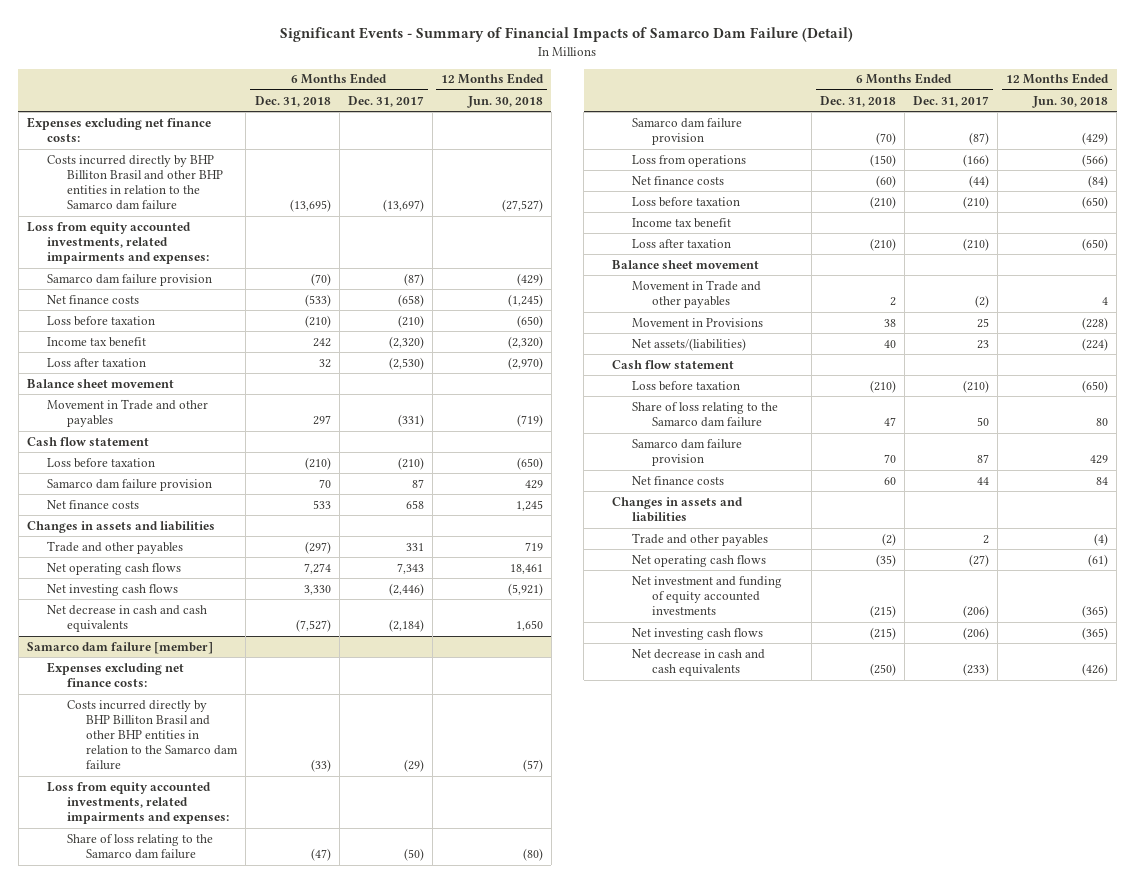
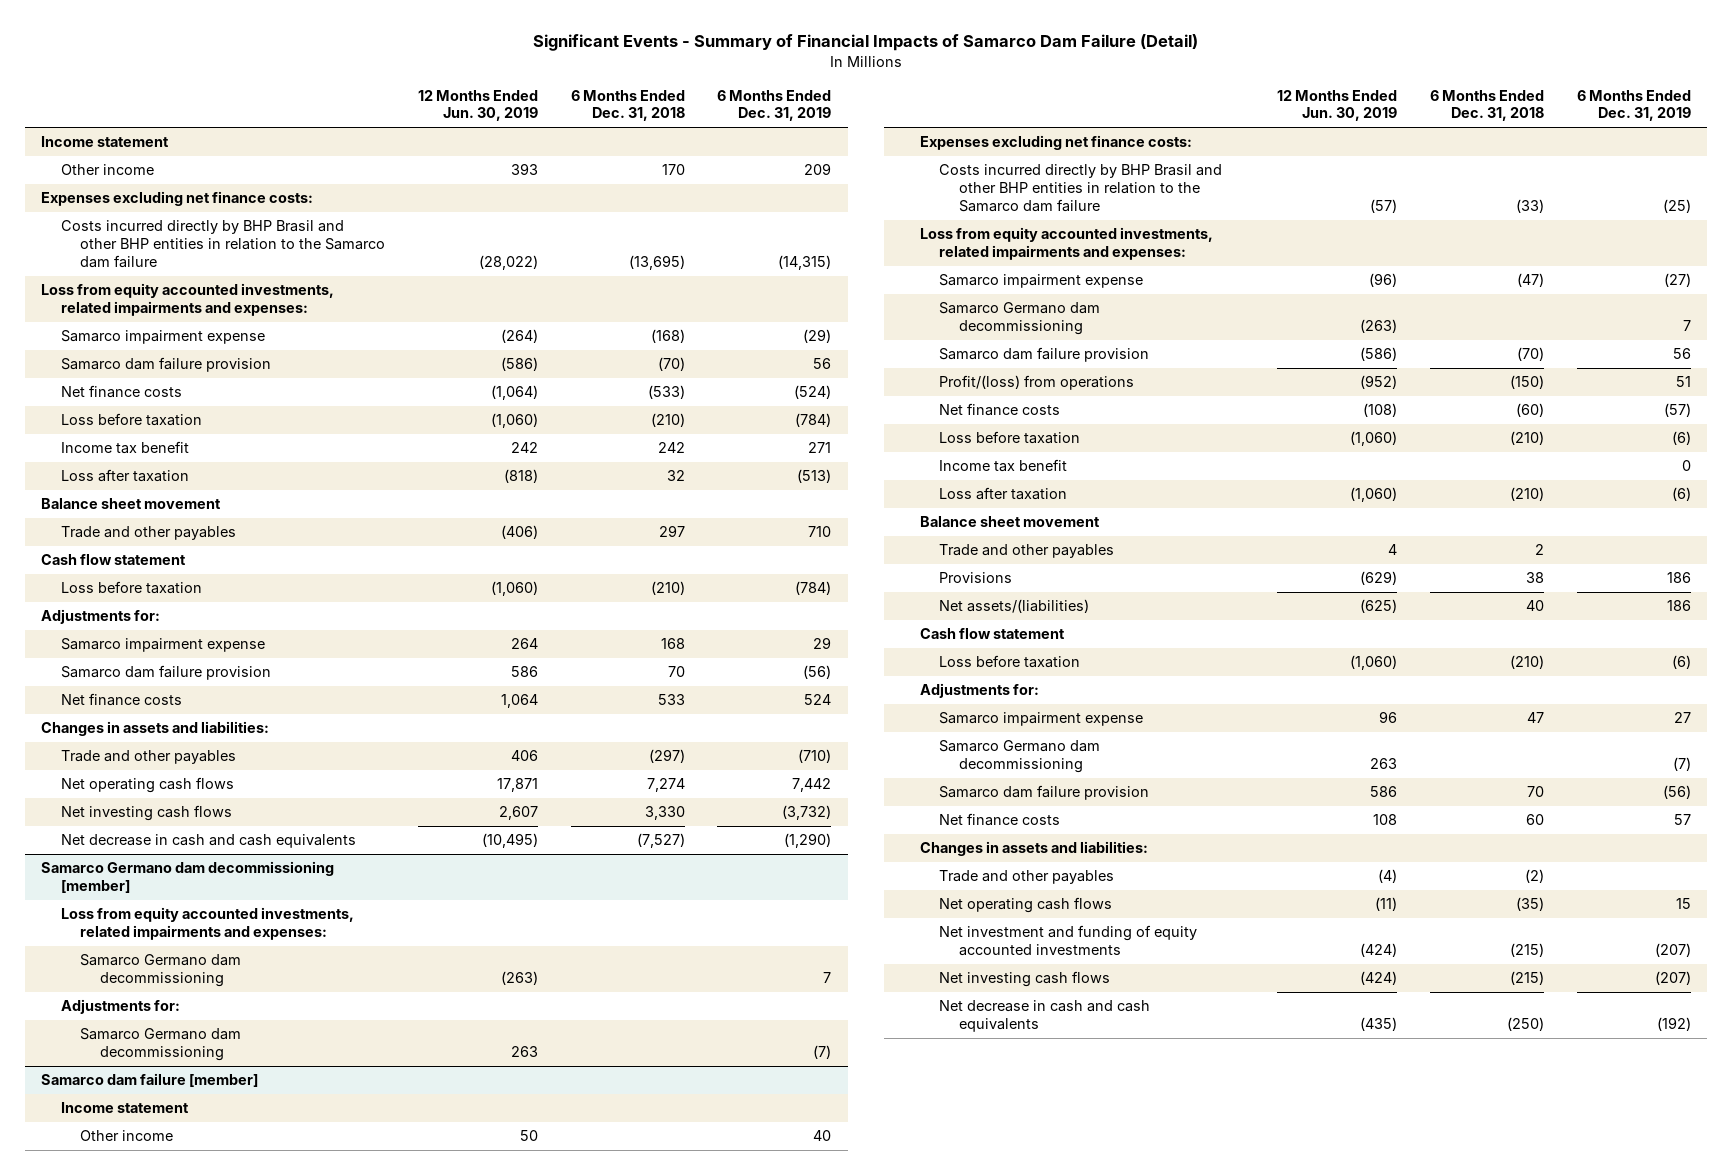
- | 6 Months Ended Dec. 31, 2018 | 6 Months Ended Dec. 31, 2017 | 12 Months Ended Jun. 30, 2018
+ | 12 Months Ended Jun. 30, 2019 | 6 Months Ended Dec. 31, 2018 | 6 Months Ended Dec. 31, 2019
+ Income statement
+ Other income | 393 | 170 | 209
- Costs incurred directly by BHP Billiton Brasil and other BHP entities in relation to the Samarco dam failure | (13,695) | (13,697) | (27,527)
+ Costs incurred directly by BHP Brasil and other BHP entities in relation to the Samarco dam failure | (28,022) | (13,695) | (14,315)
+ Samarco impairment expense | (264) | (168) | (29)
- Movement in Trade and other payables | 297 | (331) | (719)
+ Trade and other payables | (406) | 297 | 710
+ Adjustments for:
+ Samarco impairment expense | 264 | 168 | 29
- Changes in assets and liabilities
+ Changes in assets and liabilities:
+ Samarco Germano dam decommissioning [member]
+ Loss from equity accounted investments, related impairments and expenses:
+ Samarco Germano dam decommissioning | (263) | | 7
+ Adjustments for:
+ Samarco Germano dam decommissioning | 263 | | (7)
@ Samarco dam failure [member]
+ Income statement
+ Other income | 50 | | 40
- Costs incurred directly by BHP Billiton Brasil and other BHP entities in relation to the Samarco dam failure | (33) | (29) | (57)
+ Costs incurred directly by BHP Brasil and other BHP entities in relation to the Samarco dam failure | (57) | (33) | (25)
- Share of loss relating to the Samarco dam failure | (47) | (50) | (80)
+ Samarco impairment expense | (96) | (47) | (27)
+ Samarco Germano dam decommissioning | (263) | | 7
- Loss from operations | (150) | (166) | (566)
+ Profit/(loss) from operations | (952) | (150) | 51
- Movement in Trade and other payables | 2 | (2) | 4
- Movement in Provisions | 38 | 25 | (228)
+ Trade and other payables | 4 | 2 |
+ Provisions | (629) | 38 | 186
- Share of loss relating to the Samarco dam failure | 47 | 50 | 80
+ Adjustments for:
+ Samarco impairment expense | 96 | 47 | 27
+ Samarco Germano dam decommissioning | 263 | | (7)
- Changes in assets and liabilities
+ Changes in assets and liabilities:

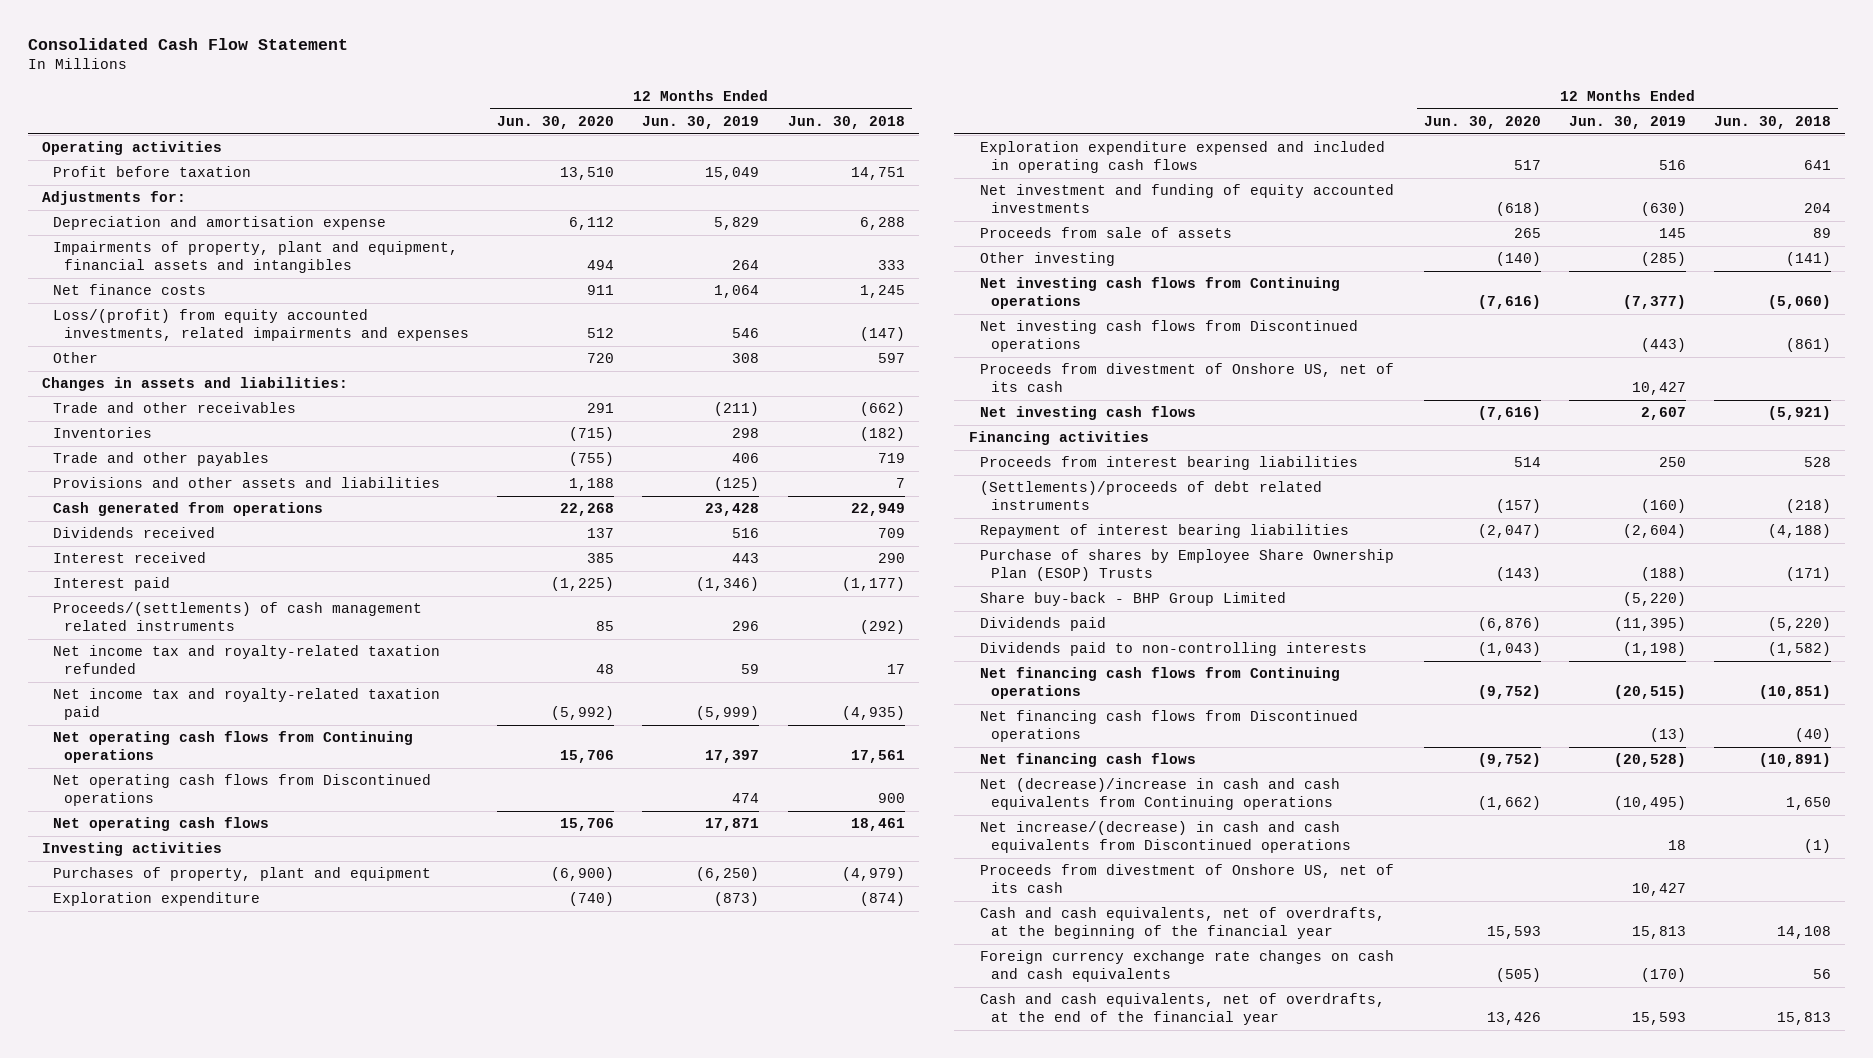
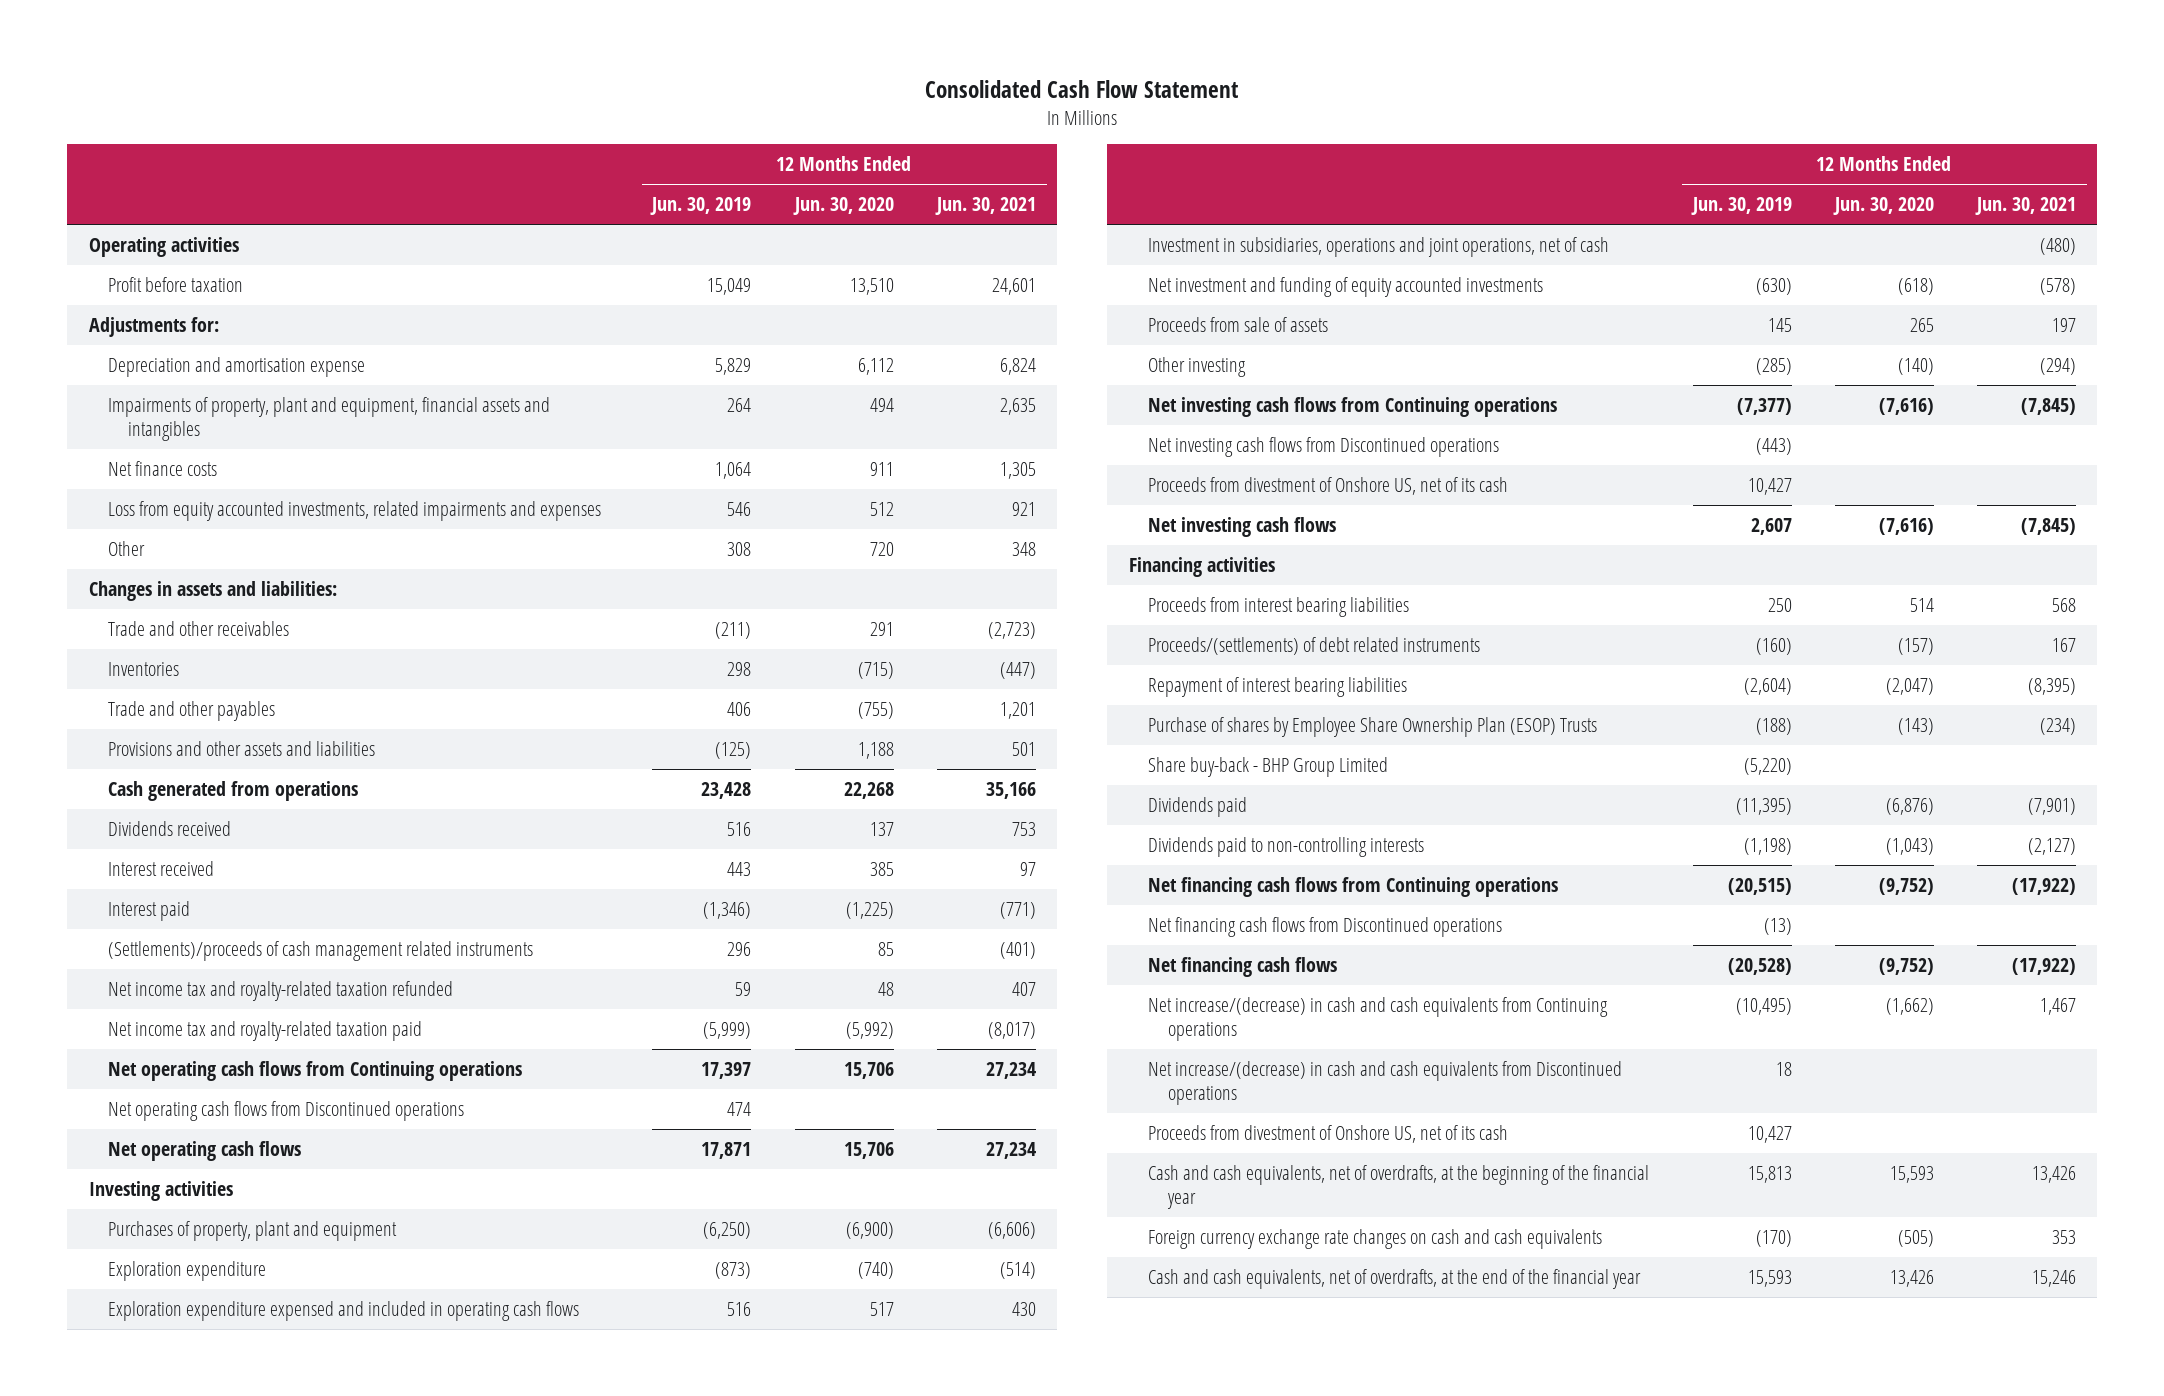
- | 12 Months Ended Jun. 30, 2020 | 12 Months Ended Jun. 30, 2019 | 12 Months Ended Jun. 30, 2018
+ | 12 Months Ended Jun. 30, 2019 | 12 Months Ended Jun. 30, 2020 | 12 Months Ended Jun. 30, 2021
- Loss/(profit) from equity accounted investments, related impairments and expenses | 512 | 546 | (147)
+ Loss from equity accounted investments, related impairments and expenses | 546 | 512 | 921
- Proceeds/(settlements) of cash management related instruments | 85 | 296 | (292)
+ (Settlements)/proceeds of cash management related instruments | 296 | 85 | (401)
+ Investment in subsidiaries, operations and joint operations, net of cash | | | (480)
- (Settlements)/proceeds of debt related instruments | (157) | (160) | (218)
+ Proceeds/(settlements) of debt related instruments | (160) | (157) | 167
- Net (decrease)/increase in cash and cash equivalents from Continuing operations | (1,662) | (10,495) | 1,650
+ Net increase/(decrease) in cash and cash equivalents from Continuing operations | (10,495) | (1,662) | 1,467

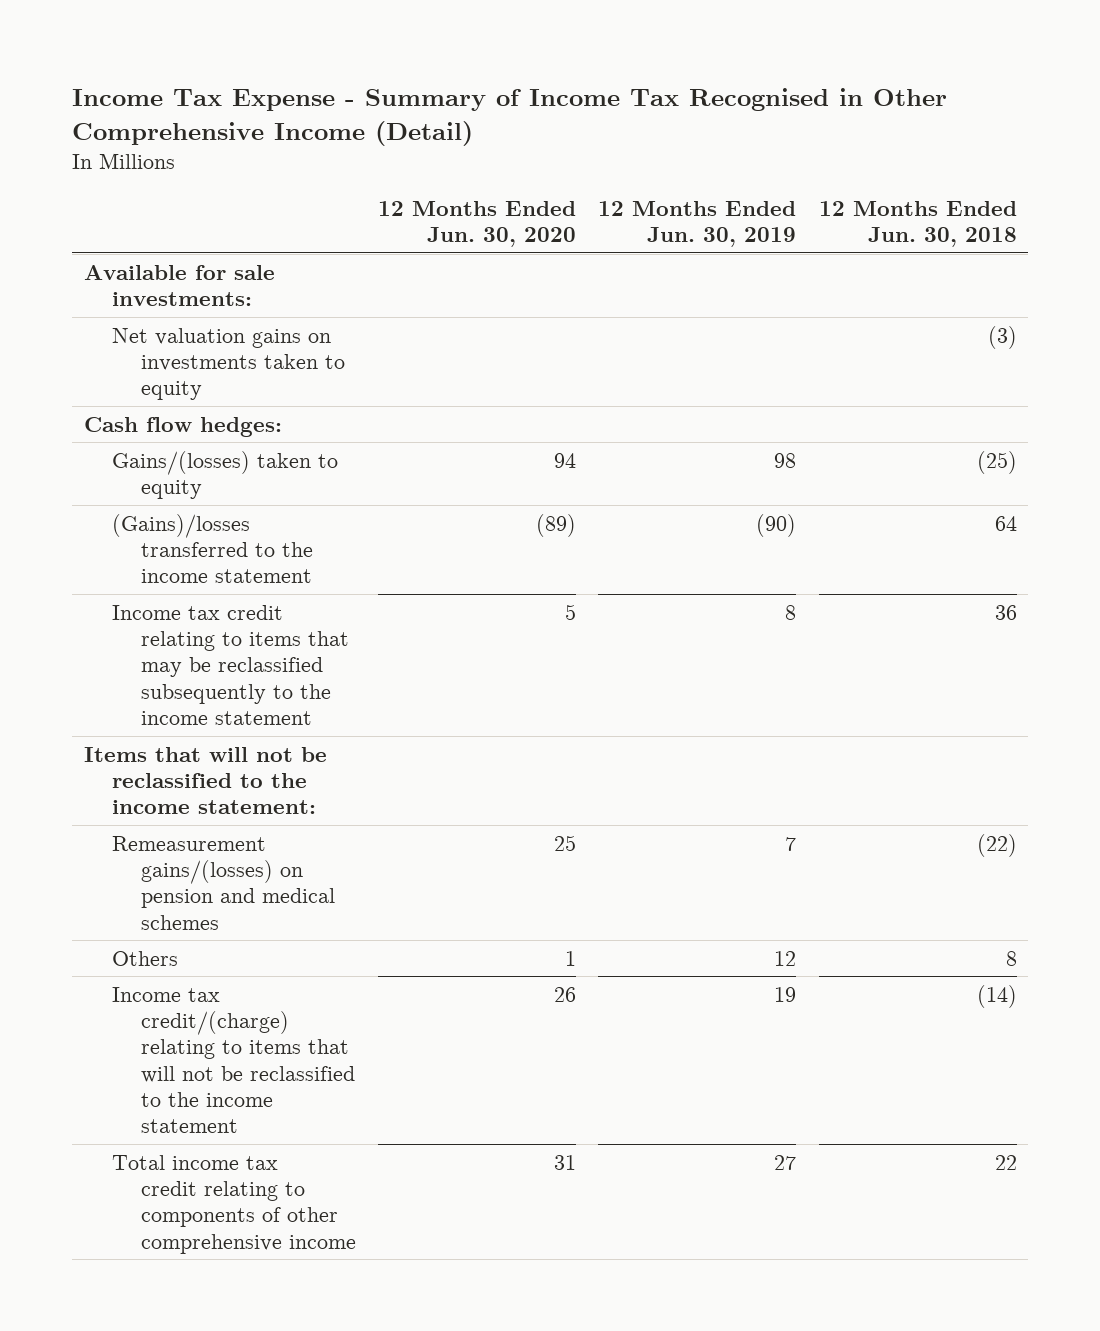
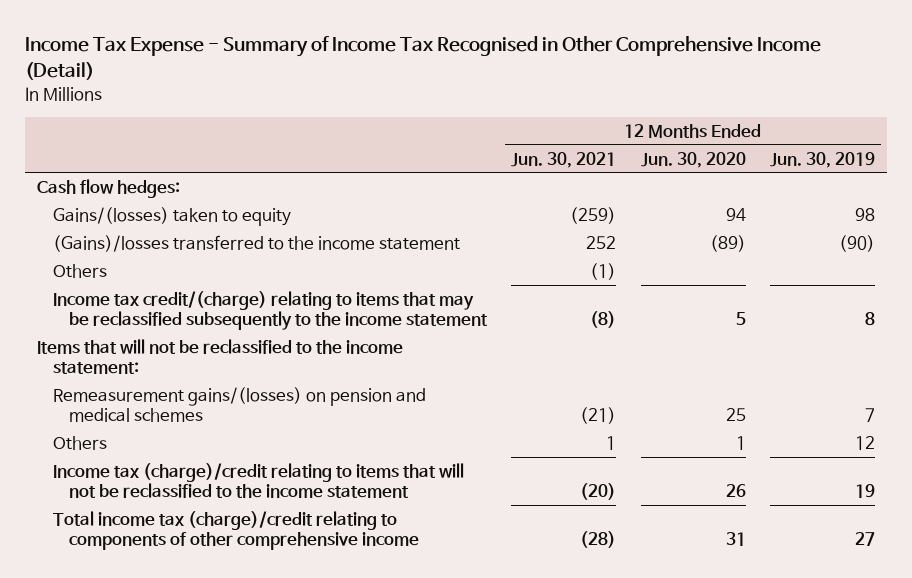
- | 12 Months Ended Jun. 30, 2020 | 12 Months Ended Jun. 30, 2019 | 12 Months Ended Jun. 30, 2018
+ | 12 Months Ended Jun. 30, 2021 | 12 Months Ended Jun. 30, 2020 | 12 Months Ended Jun. 30, 2019
- Available for sale investments:
- Net valuation gains on investments taken to equity | | | (3)
- Income tax credit relating to items that may be reclassified subsequently to the income statement | 5 | 8 | 36
+ Others | (1) | |
+ Income tax credit/(charge) relating to items that may be reclassified subsequently to the income statement | (8) | 5 | 8
- Income tax credit/(charge) relating to items that will not be reclassified to the income statement | 26 | 19 | (14)
- Total income tax credit relating to components of other comprehensive income | 31 | 27 | 22
+ Income tax (charge)/credit relating to items that will not be reclassified to the income statement | (20) | 26 | 19
+ Total income tax (charge)/credit relating to components of other comprehensive income | (28) | 31 | 27

